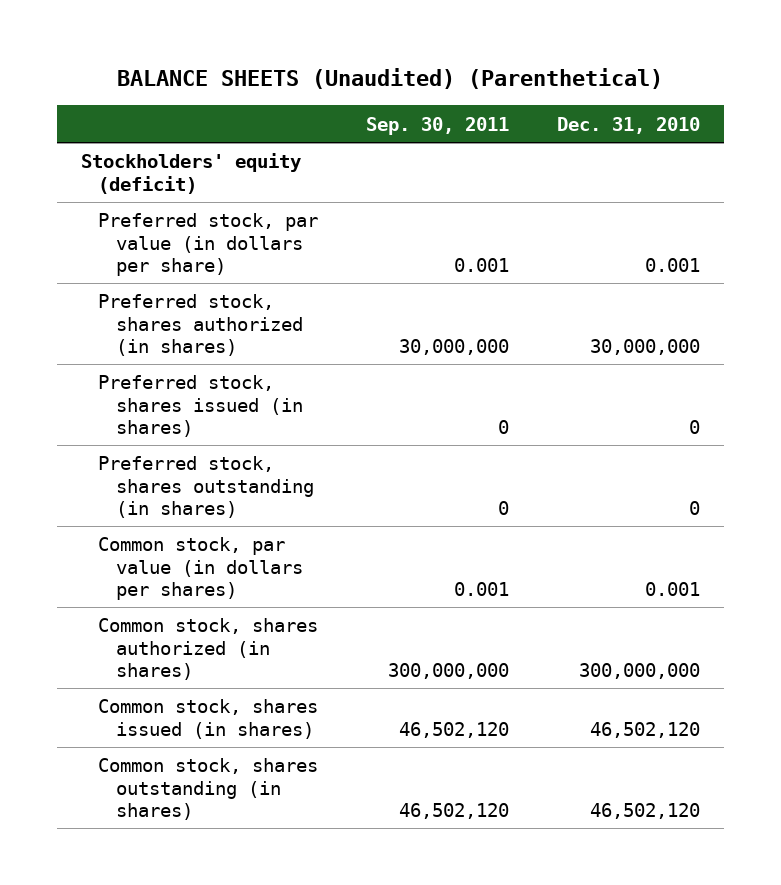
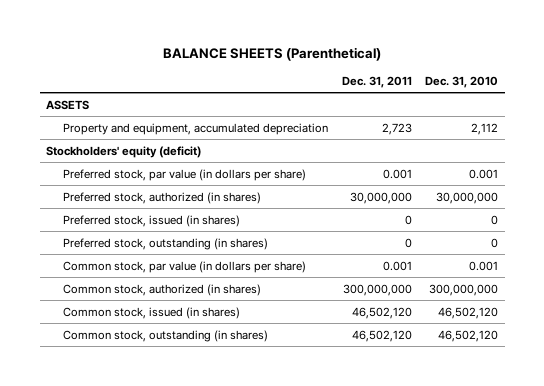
- BALANCE SHEETS (Unaudited) (Parenthetical)
+ BALANCE SHEETS (Parenthetical)
- | Sep. 30, 2011 | Dec. 31, 2010
+ | Dec. 31, 2011 | Dec. 31, 2010
+ ASSETS
+ Property and equipment, accumulated depreciation | 2,723 | 2,112
- Preferred stock, shares authorized (in shares) | 30,000,000 | 30,000,000
- Preferred stock, shares issued (in shares) | 0 | 0
- Preferred stock, shares outstanding (in shares) | 0 | 0
- Common stock, par value (in dollars per shares) | 0.001 | 0.001
- Common stock, shares authorized (in shares) | 300,000,000 | 300,000,000
- Common stock, shares issued (in shares) | 46,502,120 | 46,502,120
- Common stock, shares outstanding (in shares) | 46,502,120 | 46,502,120
+ Preferred stock, authorized (in shares) | 30,000,000 | 30,000,000
+ Preferred stock, issued (in shares) | 0 | 0
+ Preferred stock, outstanding (in shares) | 0 | 0
+ Common stock, par value (in dollars per share) | 0.001 | 0.001
+ Common stock, authorized (in shares) | 300,000,000 | 300,000,000
+ Common stock, issued (in shares) | 46,502,120 | 46,502,120
+ Common stock, outstanding (in shares) | 46,502,120 | 46,502,120

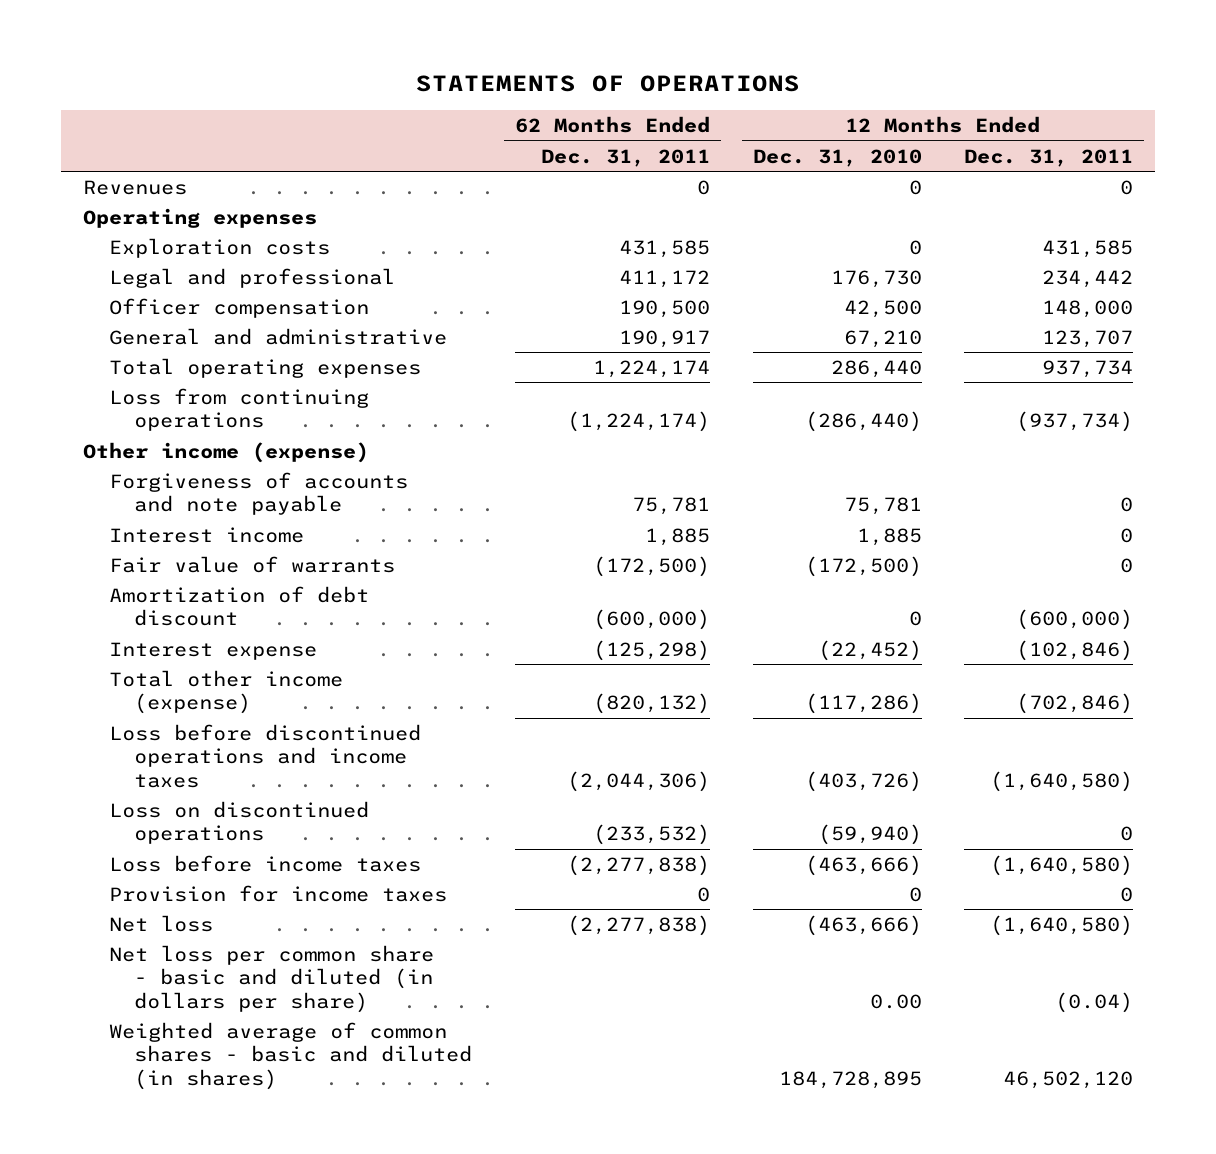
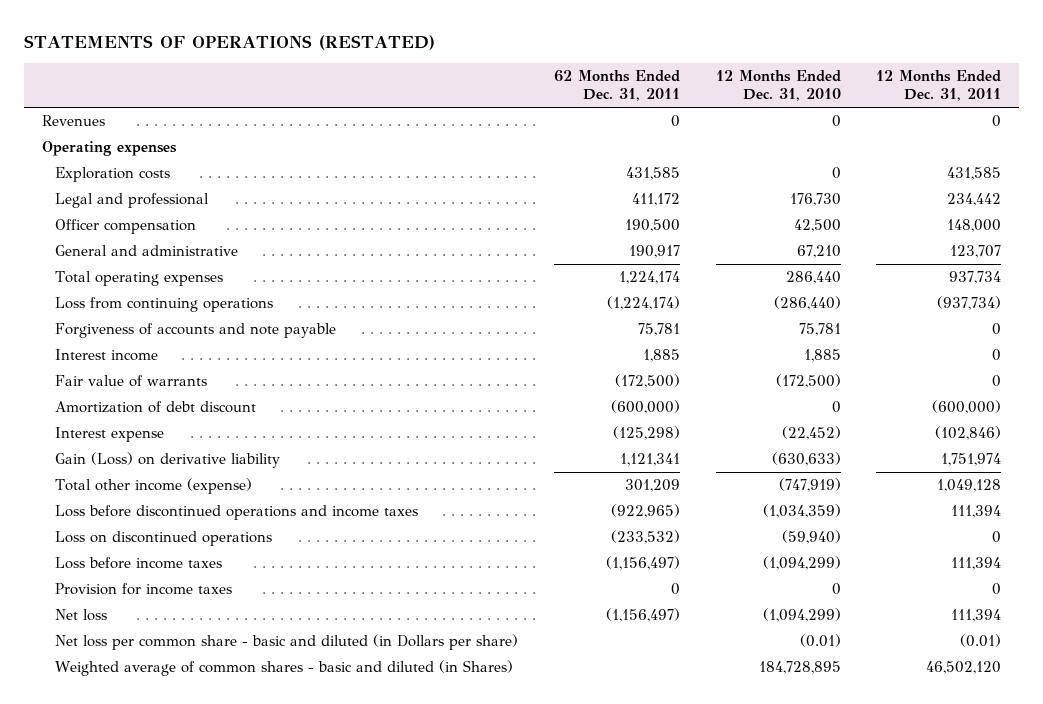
- STATEMENTS OF OPERATIONS
+ STATEMENTS OF OPERATIONS (RESTATED)
- Other income (expense)
- Total other income (expense) | (820,132) | (117,286) | (702,846)
- Loss before discontinued operations and income taxes | (2,044,306) | (403,726) | (1,640,580)
+ Gain (Loss) on derivative liability | 1,121,341 | (630,633) | 1,751,974
+ Total other income (expense) | 301,209 | (747,919) | 1,049,128
+ Loss before discontinued operations and income taxes | (922,965) | (1,034,359) | 111,394
- Loss before income taxes | (2,277,838) | (463,666) | (1,640,580)
+ Loss before income taxes | (1,156,497) | (1,094,299) | 111,394
- Net loss | (2,277,838) | (463,666) | (1,640,580)
- Net loss per common share - basic and diluted (in dollars per share) | | 0.00 | (0.04)
- Weighted average of common shares - basic and diluted (in shares) | | 184,728,895 | 46,502,120
+ Net loss | (1,156,497) | (1,094,299) | 111,394
+ Net loss per common share - basic and diluted (in Dollars per share) | | (0.01) | (0.01)
+ Weighted average of common shares - basic and diluted (in Shares) | | 184,728,895 | 46,502,120

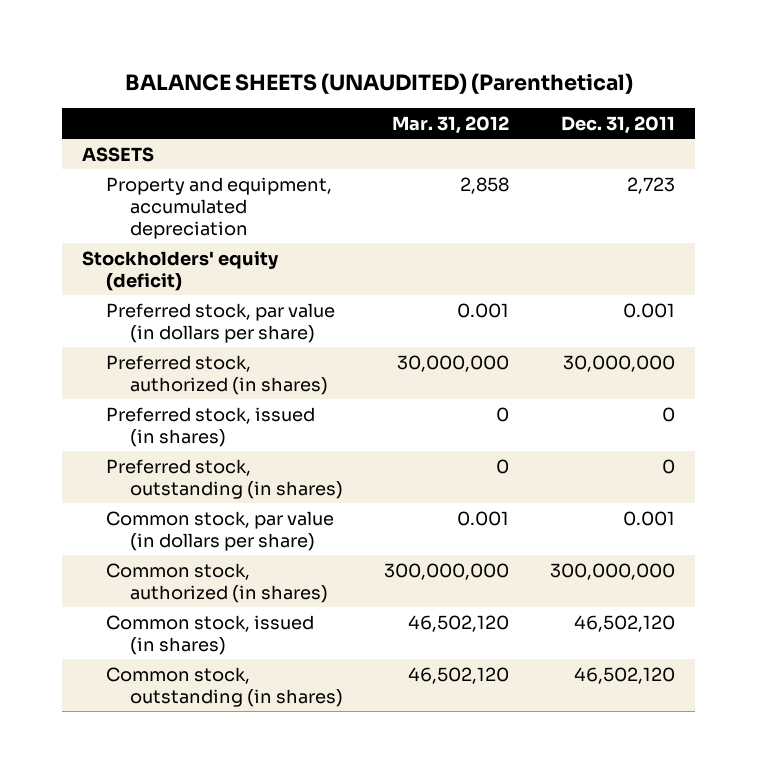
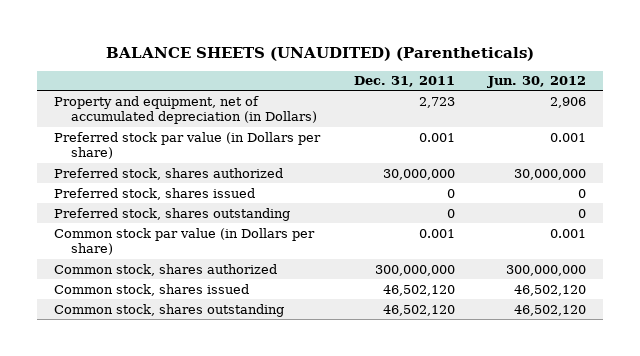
- BALANCE SHEETS (UNAUDITED) (Parenthetical)
+ BALANCE SHEETS (UNAUDITED) (Parentheticals)
- | Mar. 31, 2012 | Dec. 31, 2011
+ | Dec. 31, 2011 | Jun. 30, 2012
- ASSETS
- Property and equipment, accumulated depreciation | 2,858 | 2,723
- Stockholders' equity (deficit)
- Preferred stock, par value (in dollars per share) | 0.001 | 0.001
- Preferred stock, authorized (in shares) | 30,000,000 | 30,000,000
- Preferred stock, issued (in shares) | 0 | 0
- Preferred stock, outstanding (in shares) | 0 | 0
- Common stock, par value (in dollars per share) | 0.001 | 0.001
- Common stock, authorized (in shares) | 300,000,000 | 300,000,000
- Common stock, issued (in shares) | 46,502,120 | 46,502,120
- Common stock, outstanding (in shares) | 46,502,120 | 46,502,120
+ Property and equipment, net of accumulated depreciation (in Dollars) | 2,723 | 2,906
+ Preferred stock par value (in Dollars per share) | 0.001 | 0.001
+ Preferred stock, shares authorized | 30,000,000 | 30,000,000
+ Preferred stock, shares issued | 0 | 0
+ Preferred stock, shares outstanding | 0 | 0
+ Common stock par value (in Dollars per share) | 0.001 | 0.001
+ Common stock, shares authorized | 300,000,000 | 300,000,000
+ Common stock, shares issued | 46,502,120 | 46,502,120
+ Common stock, shares outstanding | 46,502,120 | 46,502,120

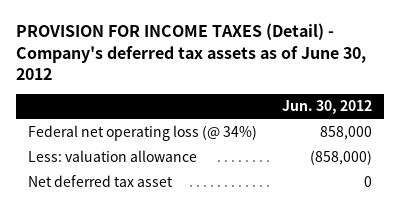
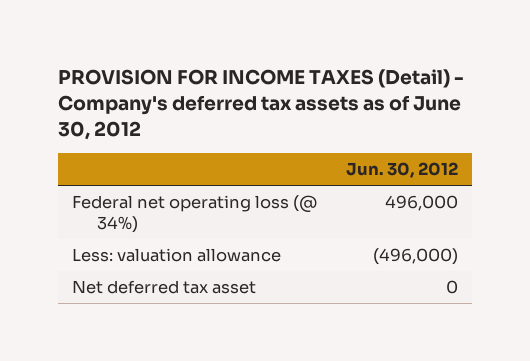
- Federal net operating loss (@ 34%) | 858,000
- Less: valuation allowance | (858,000)
+ Federal net operating loss (@ 34%) | 496,000
+ Less: valuation allowance | (496,000)

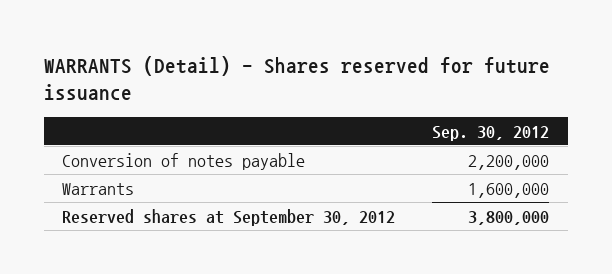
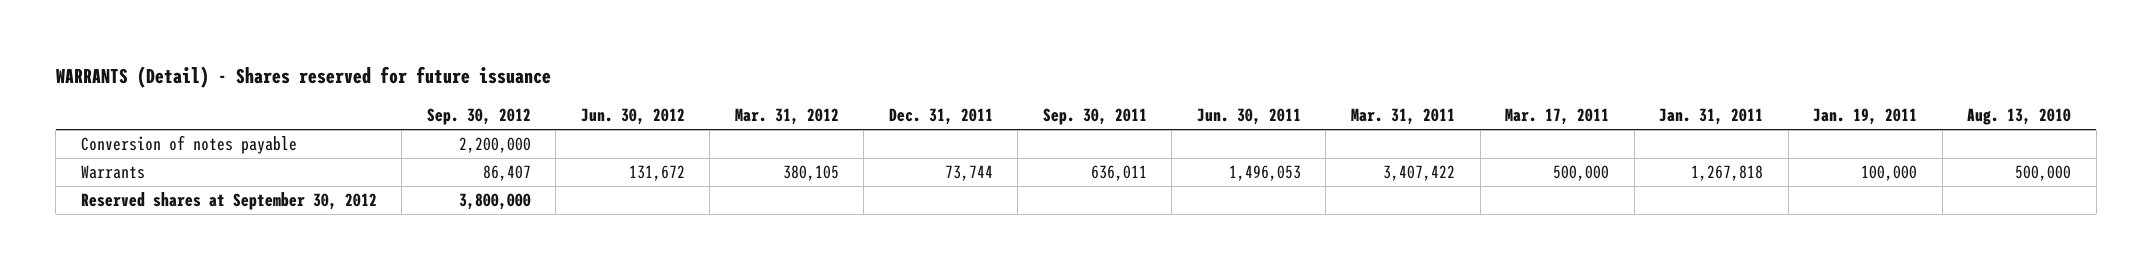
- | Sep. 30, 2012
+ | Sep. 30, 2012 | Jun. 30, 2012 | Mar. 31, 2012 | Dec. 31, 2011 | Sep. 30, 2011 | Jun. 30, 2011 | Mar. 31, 2011 | Mar. 17, 2011 | Jan. 31, 2011 | Jan. 19, 2011 | Aug. 13, 2010
- Warrants | 1,600,000
+ Warrants | 86,407 | 131,672 | 380,105 | 73,744 | 636,011 | 1,496,053 | 3,407,422 | 500,000 | 1,267,818 | 100,000 | 500,000

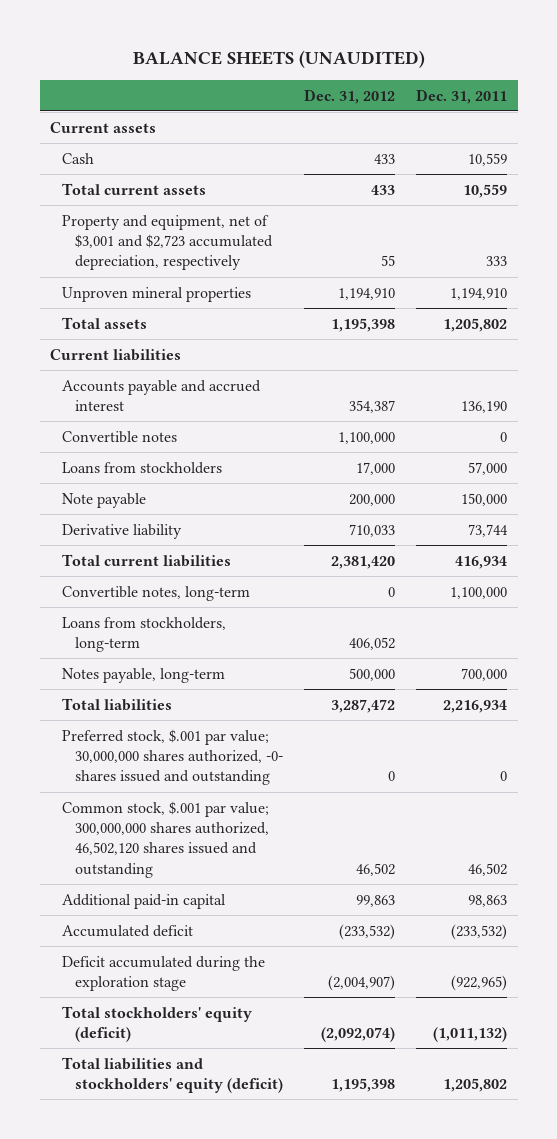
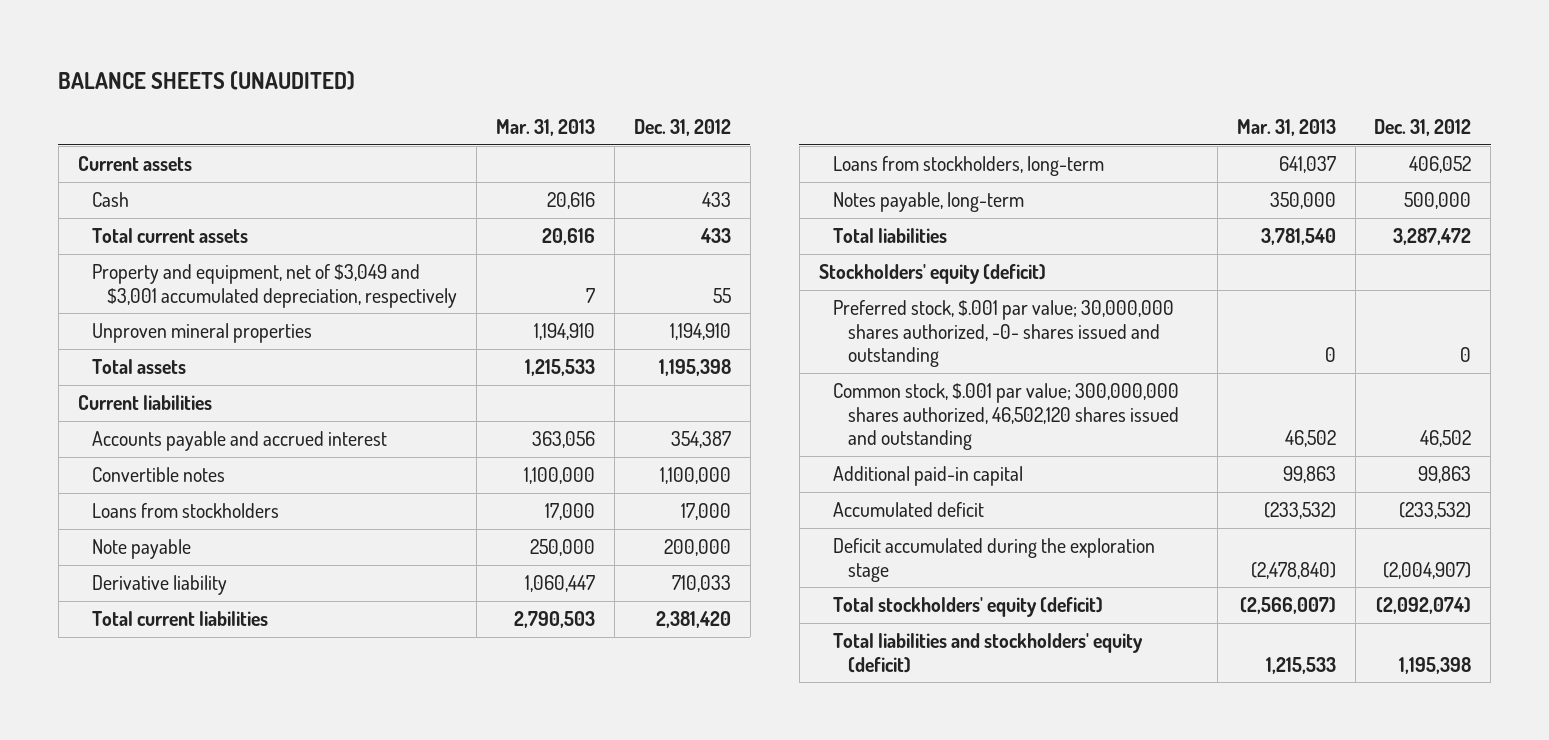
- | Dec. 31, 2012 | Dec. 31, 2011
+ | Mar. 31, 2013 | Dec. 31, 2012
- Property and equipment, net of $3,001 and $2,723 accumulated depreciation, respectively | 55 | 333
+ Property and equipment, net of $3,049 and $3,001 accumulated depreciation, respectively | 7 | 55
- Convertible notes, long-term | 0 | 1,100,000
+ Stockholders' equity (deficit)

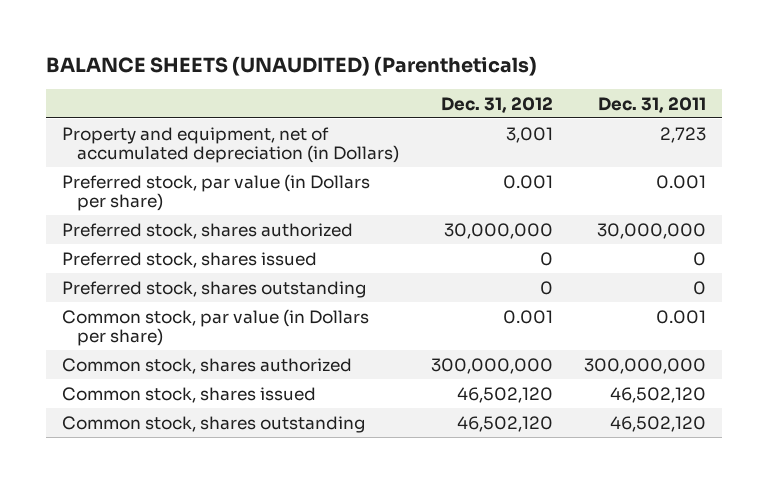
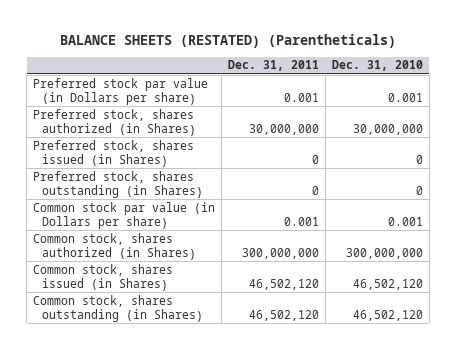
- BALANCE SHEETS (UNAUDITED) (Parentheticals)
+ BALANCE SHEETS (RESTATED) (Parentheticals)
- | Dec. 31, 2012 | Dec. 31, 2011
+ | Dec. 31, 2011 | Dec. 31, 2010
- Property and equipment, net of accumulated depreciation (in Dollars) | 3,001 | 2,723
- Preferred stock, par value (in Dollars per share) | 0.001 | 0.001
- Preferred stock, shares authorized | 30,000,000 | 30,000,000
- Preferred stock, shares issued | 0 | 0
- Preferred stock, shares outstanding | 0 | 0
- Common stock, par value (in Dollars per share) | 0.001 | 0.001
- Common stock, shares authorized | 300,000,000 | 300,000,000
- Common stock, shares issued | 46,502,120 | 46,502,120
- Common stock, shares outstanding | 46,502,120 | 46,502,120
+ Preferred stock par value (in Dollars per share) | 0.001 | 0.001
+ Preferred stock, shares authorized (in Shares) | 30,000,000 | 30,000,000
+ Preferred stock, shares issued (in Shares) | 0 | 0
+ Preferred stock, shares outstanding (in Shares) | 0 | 0
+ Common stock par value (in Dollars per share) | 0.001 | 0.001
+ Common stock, shares authorized (in Shares) | 300,000,000 | 300,000,000
+ Common stock, shares issued (in Shares) | 46,502,120 | 46,502,120
+ Common stock, shares outstanding (in Shares) | 46,502,120 | 46,502,120

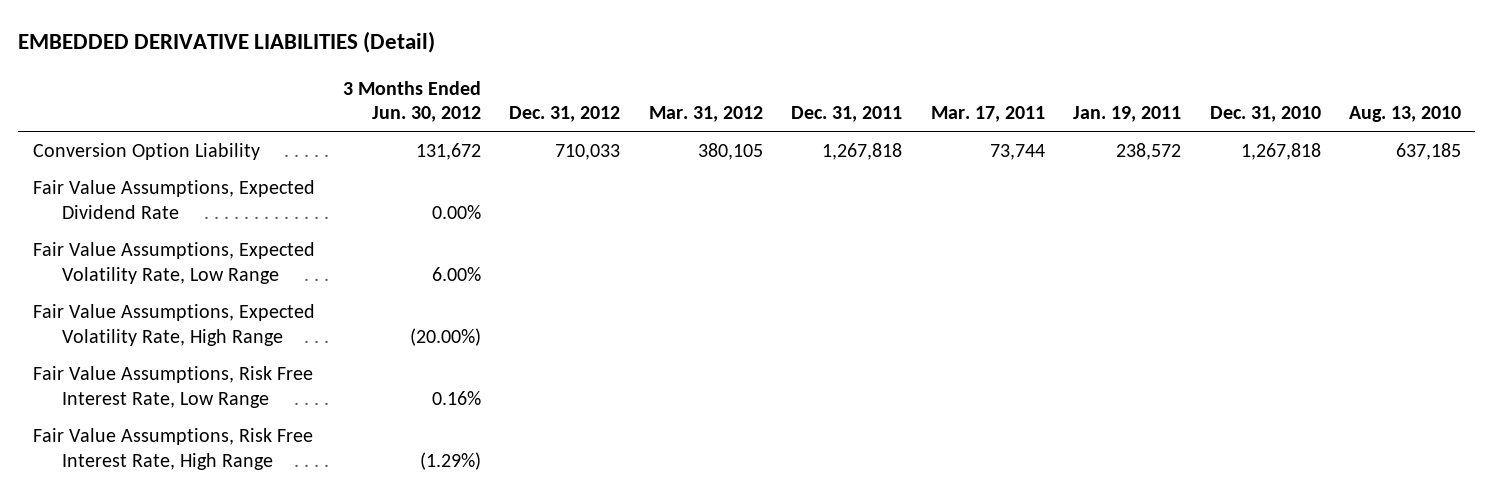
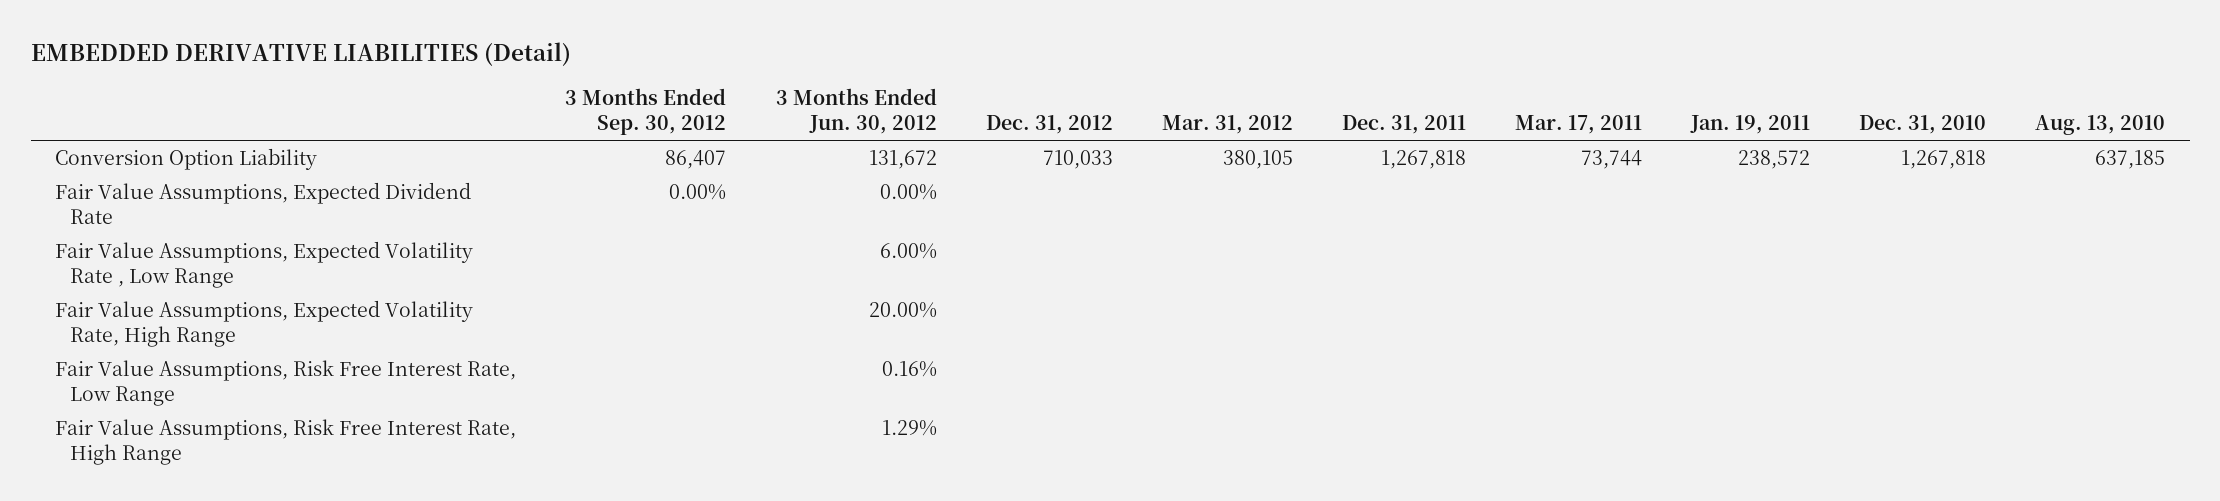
- | 3 Months Ended Jun. 30, 2012 | Dec. 31, 2012 | Mar. 31, 2012 | Dec. 31, 2011 | Mar. 17, 2011 | Jan. 19, 2011 | Dec. 31, 2010 | Aug. 13, 2010
+ | 3 Months Ended Sep. 30, 2012 | 3 Months Ended Jun. 30, 2012 | Dec. 31, 2012 | Mar. 31, 2012 | Dec. 31, 2011 | Mar. 17, 2011 | Jan. 19, 2011 | Dec. 31, 2010 | Aug. 13, 2010
- Fair Value Assumptions, Expected Volatility Rate, Low Range | 6.00% | | | | | | |
- Fair Value Assumptions, Expected Volatility Rate, High Range | (20.00%) | | | | | | |
+ Fair Value Assumptions, Expected Volatility Rate , Low Range | | 6.00% | | | | | | |
+ Fair Value Assumptions, Expected Volatility Rate, High Range | | 20.00% | | | | | | |
- Fair Value Assumptions, Risk Free Interest Rate, High Range | (1.29%) | | | | | | |
+ Fair Value Assumptions, Risk Free Interest Rate, High Range | | 1.29% | | | | | | |

